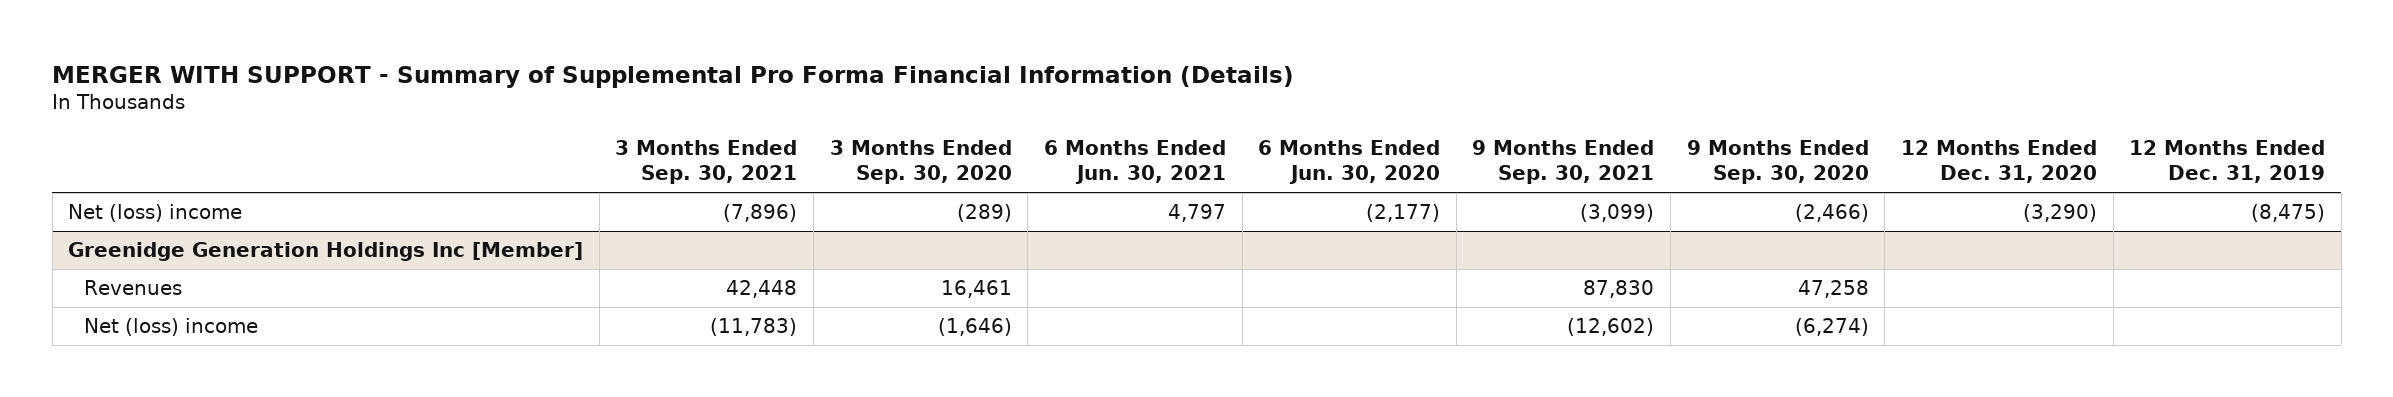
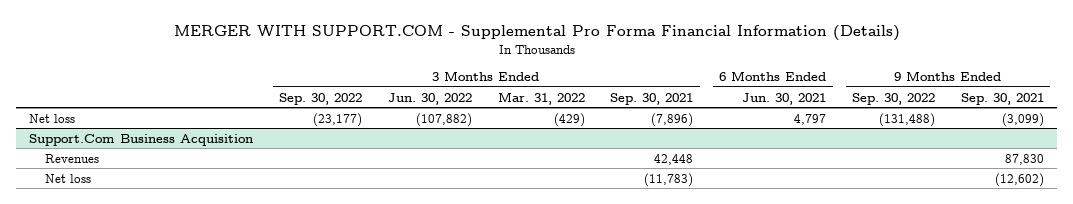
- MERGER WITH SUPPORT - Summary of Supplemental Pro Forma Financial Information (Details)
+ MERGER WITH SUPPORT.COM - Supplemental Pro Forma Financial Information (Details)
- | 3 Months Ended Sep. 30, 2021 | 3 Months Ended Sep. 30, 2020 | 6 Months Ended Jun. 30, 2021 | 6 Months Ended Jun. 30, 2020 | 9 Months Ended Sep. 30, 2021 | 9 Months Ended Sep. 30, 2020 | 12 Months Ended Dec. 31, 2020 | 12 Months Ended Dec. 31, 2019
+ | 3 Months Ended Sep. 30, 2022 | 3 Months Ended Jun. 30, 2022 | 3 Months Ended Mar. 31, 2022 | 3 Months Ended Sep. 30, 2021 | 6 Months Ended Jun. 30, 2021 | 9 Months Ended Sep. 30, 2022 | 9 Months Ended Sep. 30, 2021
- Net (loss) income | (7,896) | (289) | 4,797 | (2,177) | (3,099) | (2,466) | (3,290) | (8,475)
- Greenidge Generation Holdings Inc [Member]
+ Net loss | (23,177) | (107,882) | (429) | (7,896) | 4,797 | (131,488) | (3,099)
+ Support.Com Business Acquisition
- Net (loss) income | (11,783) | (1,646) | | | (12,602) | (6,274) | |
+ Net loss | | | | (11,783) | | | (12,602)

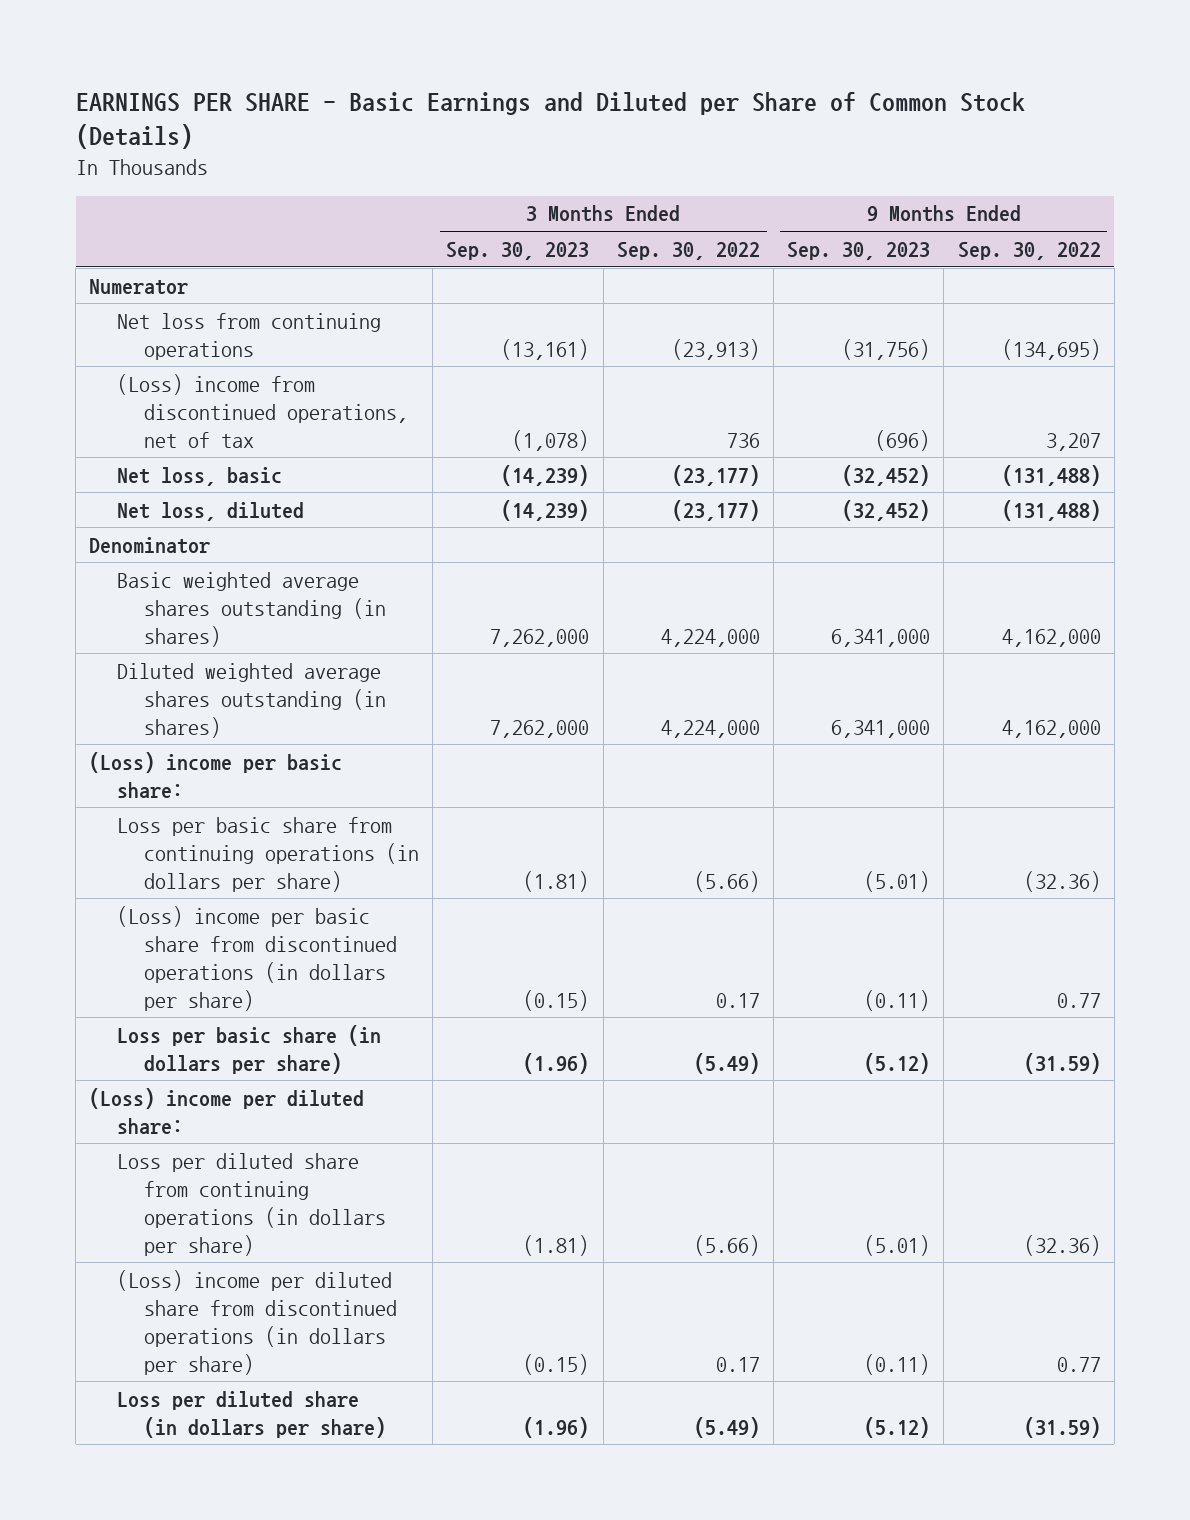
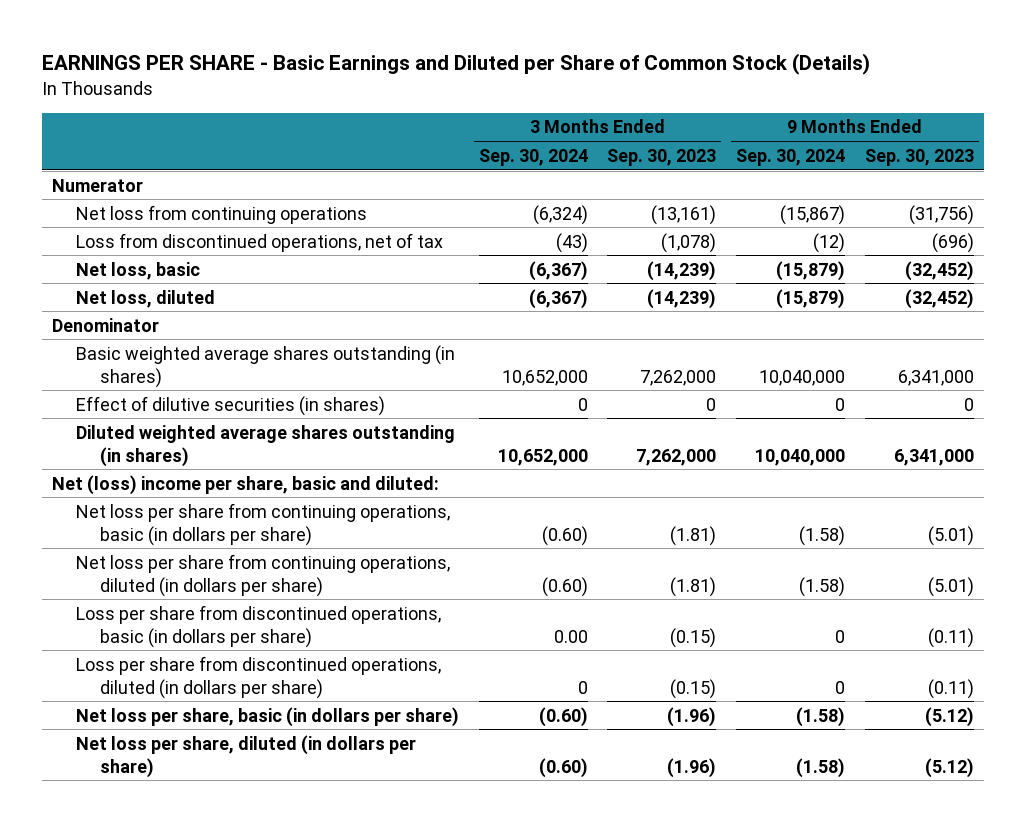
- | 3 Months Ended Sep. 30, 2023 | 3 Months Ended Sep. 30, 2022 | 9 Months Ended Sep. 30, 2023 | 9 Months Ended Sep. 30, 2022
+ | 3 Months Ended Sep. 30, 2024 | 3 Months Ended Sep. 30, 2023 | 9 Months Ended Sep. 30, 2024 | 9 Months Ended Sep. 30, 2023
- (Loss) income from discontinued operations, net of tax | (1,078) | 736 | (696) | 3,207
+ Loss from discontinued operations, net of tax | (43) | (1,078) | (12) | (696)
+ Effect of dilutive securities (in shares) | 0 | 0 | 0 | 0
- (Loss) income per basic share:
- Loss per basic share from continuing operations (in dollars per share) | (1.81) | (5.66) | (5.01) | (32.36)
- (Loss) income per basic share from discontinued operations (in dollars per share) | (0.15) | 0.17 | (0.11) | 0.77
- Loss per basic share (in dollars per share) | (1.96) | (5.49) | (5.12) | (31.59)
- (Loss) income per diluted share:
- Loss per diluted share from continuing operations (in dollars per share) | (1.81) | (5.66) | (5.01) | (32.36)
- (Loss) income per diluted share from discontinued operations (in dollars per share) | (0.15) | 0.17 | (0.11) | 0.77
- Loss per diluted share (in dollars per share) | (1.96) | (5.49) | (5.12) | (31.59)
+ Net (loss) income per share, basic and diluted:
+ Net loss per share from continuing operations, basic (in dollars per share) | (0.60) | (1.81) | (1.58) | (5.01)
+ Net loss per share from continuing operations, diluted (in dollars per share) | (0.60) | (1.81) | (1.58) | (5.01)
+ Loss per share from discontinued operations, basic (in dollars per share) | 0.00 | (0.15) | 0 | (0.11)
+ Loss per share from discontinued operations, diluted (in dollars per share) | 0 | (0.15) | 0 | (0.11)
+ Net loss per share, basic (in dollars per share) | (0.60) | (1.96) | (1.58) | (5.12)
+ Net loss per share, diluted (in dollars per share) | (0.60) | (1.96) | (1.58) | (5.12)

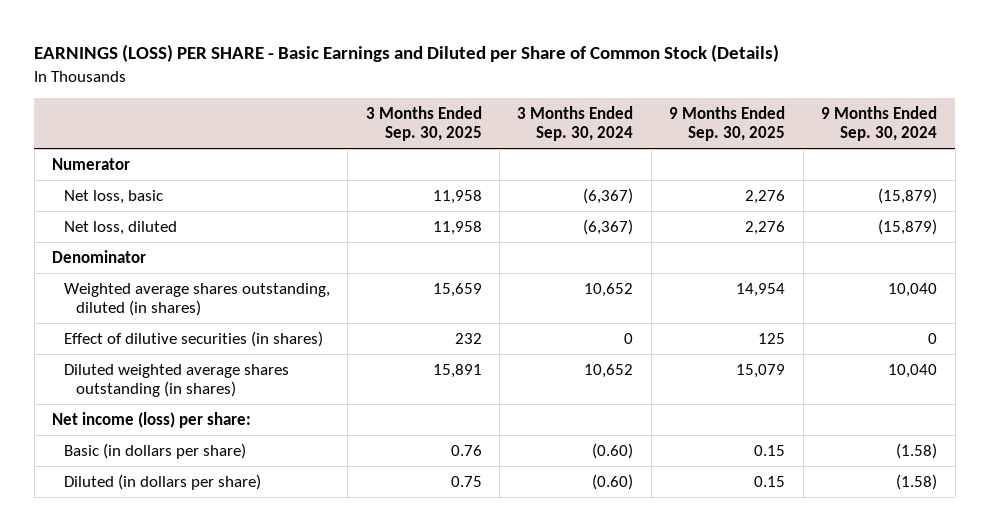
- EARNINGS PER SHARE - Basic Earnings and Diluted per Share of Common Stock (Details)
+ EARNINGS (LOSS) PER SHARE - Basic Earnings and Diluted per Share of Common Stock (Details)
- | 3 Months Ended Sep. 30, 2024 | 3 Months Ended Sep. 30, 2023 | 9 Months Ended Sep. 30, 2024 | 9 Months Ended Sep. 30, 2023
+ | 3 Months Ended Sep. 30, 2025 | 3 Months Ended Sep. 30, 2024 | 9 Months Ended Sep. 30, 2025 | 9 Months Ended Sep. 30, 2024
- Net loss from continuing operations | (6,324) | (13,161) | (15,867) | (31,756)
- Loss from discontinued operations, net of tax | (43) | (1,078) | (12) | (696)
- Basic weighted average shares outstanding (in shares) | 10,652,000 | 7,262,000 | 10,040,000 | 6,341,000
+ Weighted average shares outstanding, diluted (in shares) | 15,659 | 10,652 | 14,954 | 10,040
- Diluted weighted average shares outstanding (in shares) | 10,652,000 | 7,262,000 | 10,040,000 | 6,341,000
- Net (loss) income per share, basic and diluted:
- Net loss per share from continuing operations, basic (in dollars per share) | (0.60) | (1.81) | (1.58) | (5.01)
- Net loss per share from continuing operations, diluted (in dollars per share) | (0.60) | (1.81) | (1.58) | (5.01)
- Loss per share from discontinued operations, basic (in dollars per share) | 0.00 | (0.15) | 0 | (0.11)
- Loss per share from discontinued operations, diluted (in dollars per share) | 0 | (0.15) | 0 | (0.11)
- Net loss per share, basic (in dollars per share) | (0.60) | (1.96) | (1.58) | (5.12)
- Net loss per share, diluted (in dollars per share) | (0.60) | (1.96) | (1.58) | (5.12)
+ Diluted weighted average shares outstanding (in shares) | 15,891 | 10,652 | 15,079 | 10,040
+ Net income (loss) per share:
+ Basic (in dollars per share) | 0.76 | (0.60) | 0.15 | (1.58)
+ Diluted (in dollars per share) | 0.75 | (0.60) | 0.15 | (1.58)

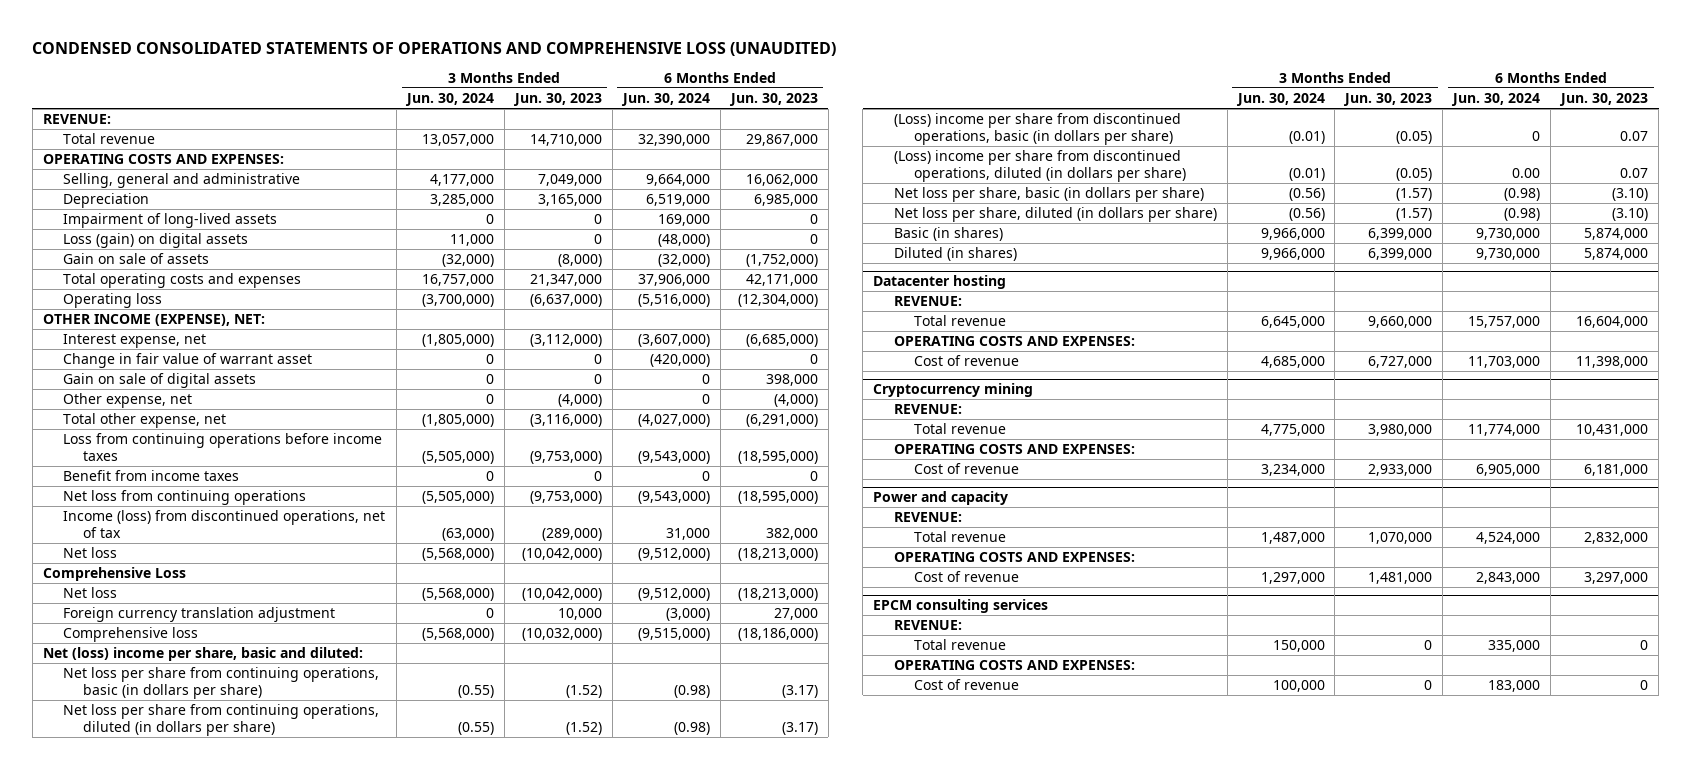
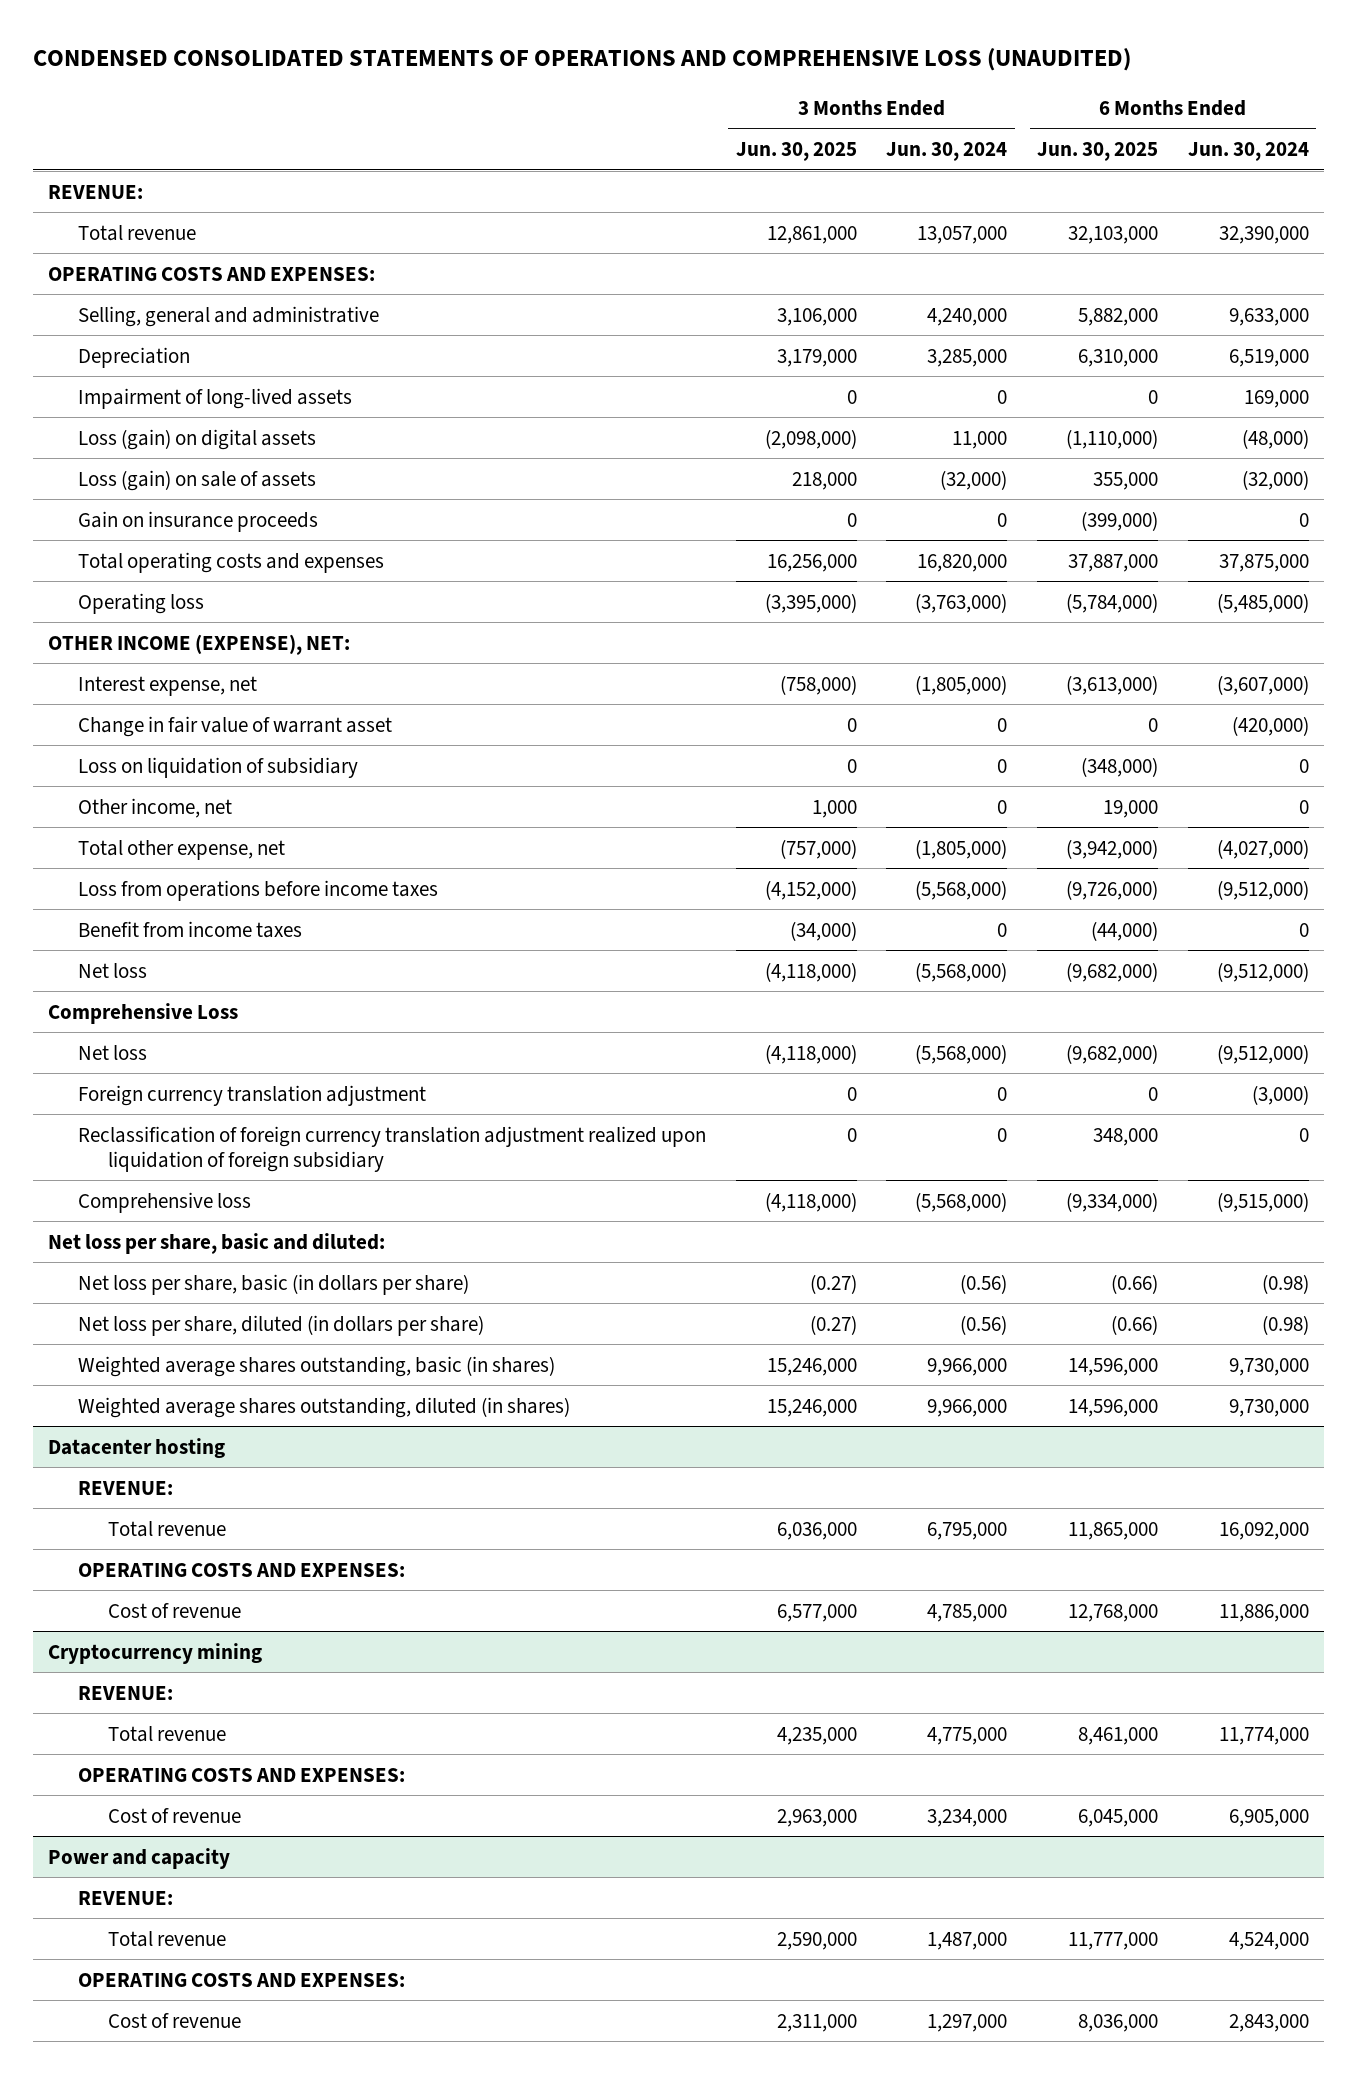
- | 3 Months Ended Jun. 30, 2024 | 3 Months Ended Jun. 30, 2023 | 6 Months Ended Jun. 30, 2024 | 6 Months Ended Jun. 30, 2023
+ | 3 Months Ended Jun. 30, 2025 | 3 Months Ended Jun. 30, 2024 | 6 Months Ended Jun. 30, 2025 | 6 Months Ended Jun. 30, 2024
- Selling, general and administrative | 4,177,000 | 7,049,000 | 9,664,000 | 16,062,000
+ Selling, general and administrative | 3,106,000 | 4,240,000 | 5,882,000 | 9,633,000
- Gain on sale of assets | (32,000) | (8,000) | (32,000) | (1,752,000)
- Total operating costs and expenses | 16,757,000 | 21,347,000 | 37,906,000 | 42,171,000
- Operating loss | (3,700,000) | (6,637,000) | (5,516,000) | (12,304,000)
+ Loss (gain) on sale of assets | 218,000 | (32,000) | 355,000 | (32,000)
+ Gain on insurance proceeds | 0 | 0 | (399,000) | 0
+ Total operating costs and expenses | 16,256,000 | 16,820,000 | 37,887,000 | 37,875,000
+ Operating loss | (3,395,000) | (3,763,000) | (5,784,000) | (5,485,000)
- Gain on sale of digital assets | 0 | 0 | 0 | 398,000
- Other expense, net | 0 | (4,000) | 0 | (4,000)
+ Loss on liquidation of subsidiary | 0 | 0 | (348,000) | 0
+ Other income, net | 1,000 | 0 | 19,000 | 0
- Loss from continuing operations before income taxes | (5,505,000) | (9,753,000) | (9,543,000) | (18,595,000)
+ Loss from operations before income taxes | (4,152,000) | (5,568,000) | (9,726,000) | (9,512,000)
- Net loss from continuing operations | (5,505,000) | (9,753,000) | (9,543,000) | (18,595,000)
- Income (loss) from discontinued operations, net of tax | (63,000) | (289,000) | 31,000 | 382,000
+ Reclassification of foreign currency translation adjustment realized upon liquidation of foreign subsidiary | 0 | 0 | 348,000 | 0
- Net (loss) income per share, basic and diluted:
- Net loss per share from continuing operations, basic (in dollars per share) | (0.55) | (1.52) | (0.98) | (3.17)
- Net loss per share from continuing operations, diluted (in dollars per share) | (0.55) | (1.52) | (0.98) | (3.17)
- (Loss) income per share from discontinued operations, basic (in dollars per share) | (0.01) | (0.05) | 0 | 0.07
- (Loss) income per share from discontinued operations, diluted (in dollars per share) | (0.01) | (0.05) | 0.00 | 0.07
+ Net loss per share, basic and diluted:
- Basic (in shares) | 9,966,000 | 6,399,000 | 9,730,000 | 5,874,000
- Diluted (in shares) | 9,966,000 | 6,399,000 | 9,730,000 | 5,874,000
+ Weighted average shares outstanding, basic (in shares) | 15,246,000 | 9,966,000 | 14,596,000 | 9,730,000
+ Weighted average shares outstanding, diluted (in shares) | 15,246,000 | 9,966,000 | 14,596,000 | 9,730,000
@ Datacenter hosting
- Total revenue | 6,645,000 | 9,660,000 | 15,757,000 | 16,604,000
+ Total revenue | 6,036,000 | 6,795,000 | 11,865,000 | 16,092,000
- Cost of revenue | 4,685,000 | 6,727,000 | 11,703,000 | 11,398,000
+ Cost of revenue | 6,577,000 | 4,785,000 | 12,768,000 | 11,886,000
- EPCM consulting services
- REVENUE:
- Total revenue | 150,000 | 0 | 335,000 | 0
- OPERATING COSTS AND EXPENSES:
- Cost of revenue | 100,000 | 0 | 183,000 | 0

